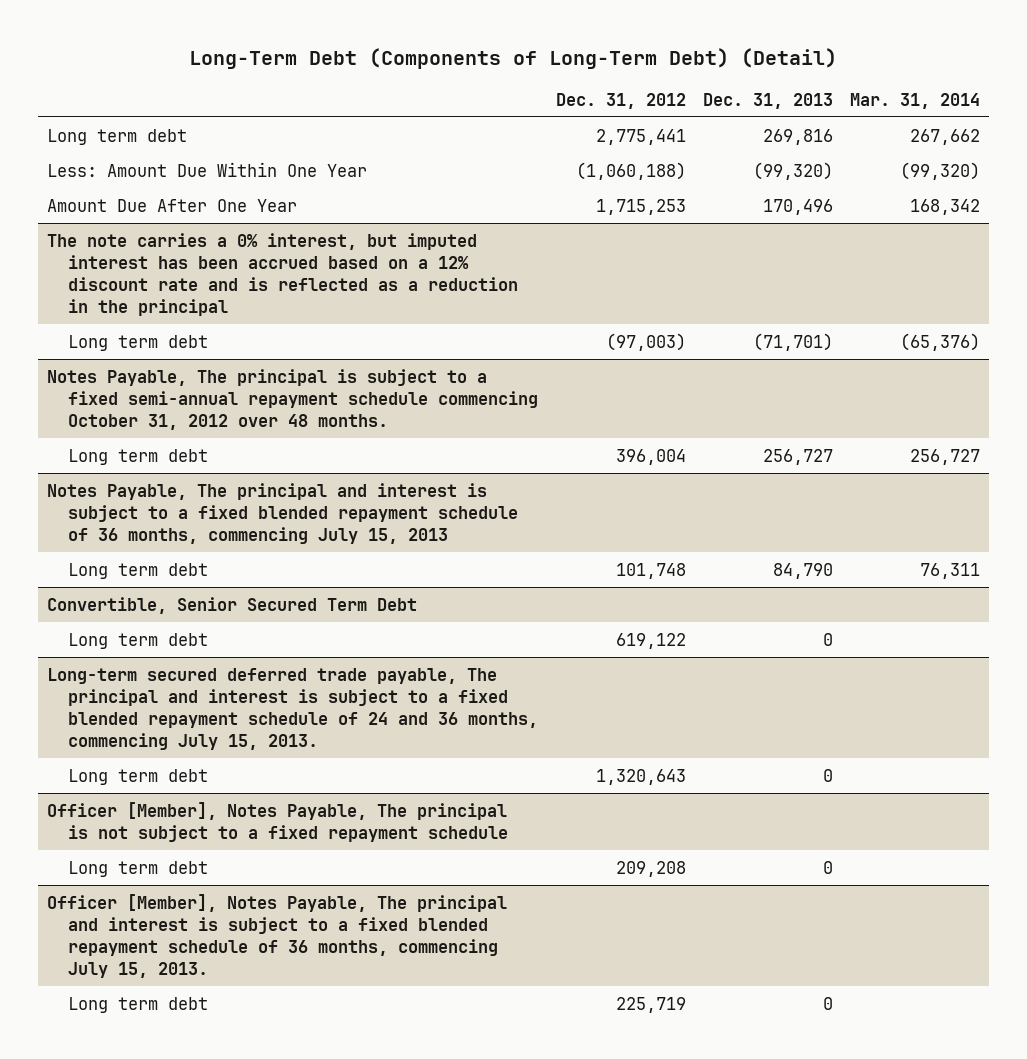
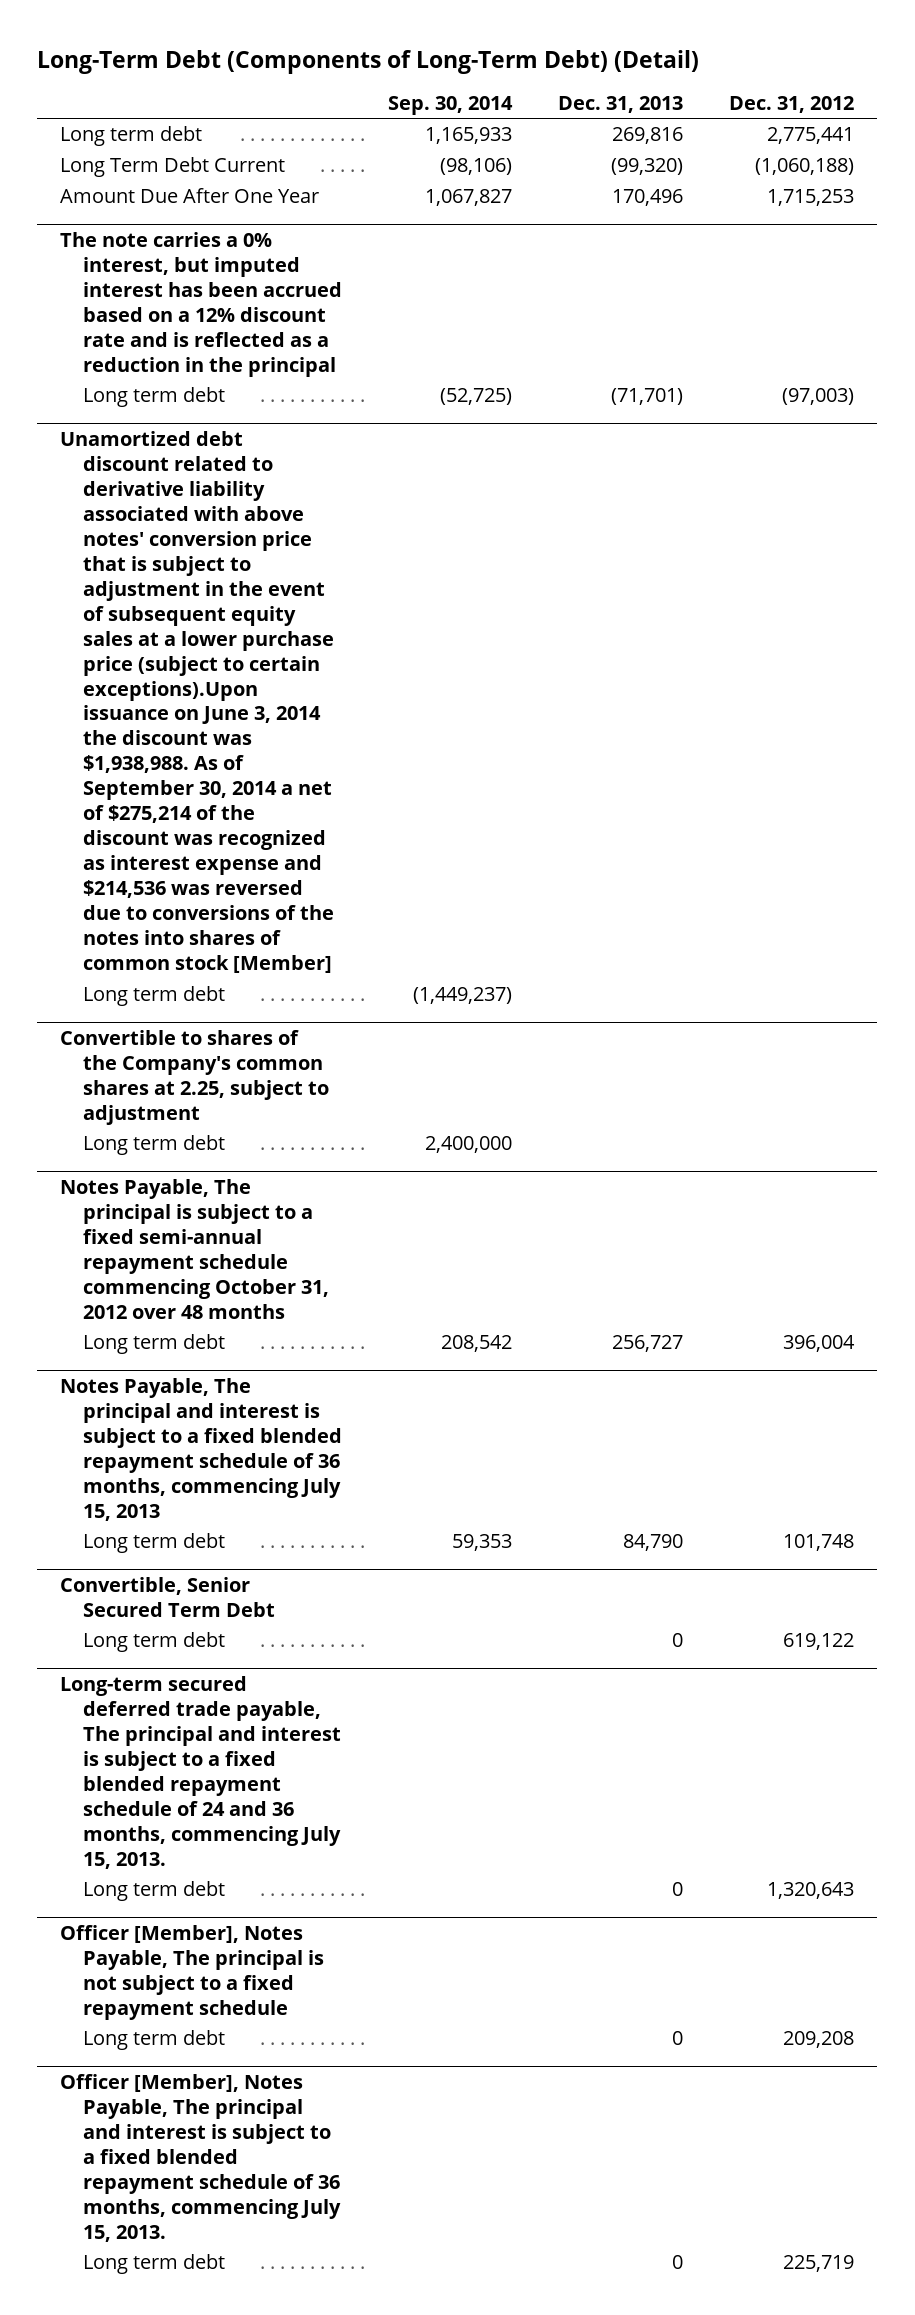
- | Dec. 31, 2012 | Dec. 31, 2013 | Mar. 31, 2014
+ | Sep. 30, 2014 | Dec. 31, 2013 | Dec. 31, 2012
- Less: Amount Due Within One Year | (1,060,188) | (99,320) | (99,320)
+ Long Term Debt Current | (98,106) | (99,320) | (1,060,188)
- Notes Payable, The principal is subject to a fixed semi-annual repayment schedule commencing October 31, 2012 over 48 months.
+ Unamortized debt discount related to derivative liability associated with above notes' conversion price that is subject to adjustment in the event of subsequent equity sales at a lower purchase price (subject to certain exceptions).Upon issuance on June 3, 2014 the discount was $1,938,988. As of September 30, 2014 a net of $275,214 of the discount was recognized as interest expense and $214,536 was reversed due to conversions of the notes into shares of common stock [Member]
+ Long term debt | (1,449,237) | |
+ Convertible to shares of the Company's common shares at 2.25, subject to adjustment
+ Long term debt | 2,400,000 | |
+ Notes Payable, The principal is subject to a fixed semi-annual repayment schedule commencing October 31, 2012 over 48 months

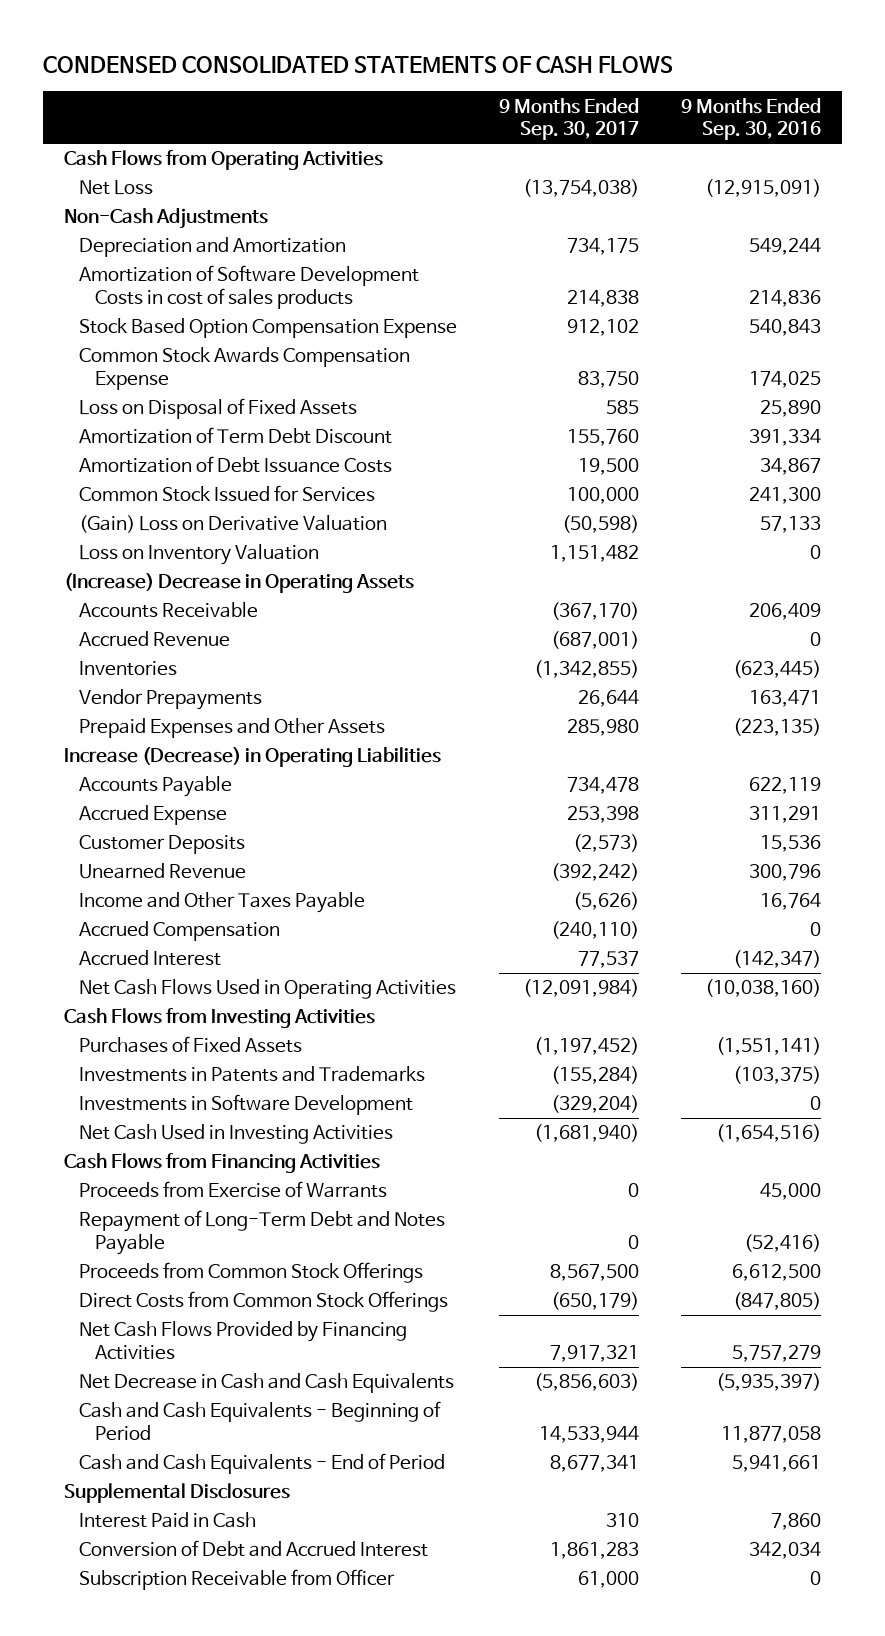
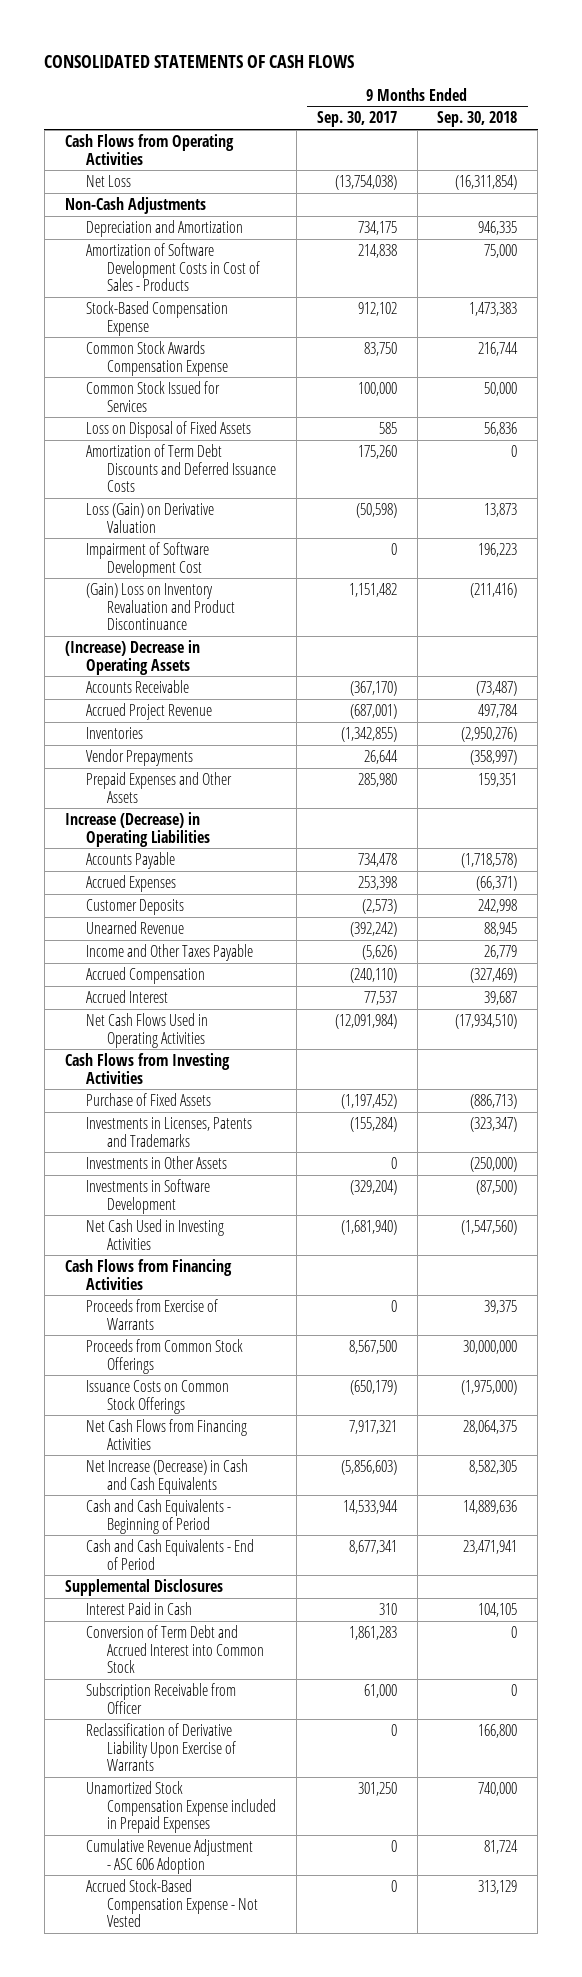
- CONDENSED CONSOLIDATED STATEMENTS OF CASH FLOWS
+ CONSOLIDATED STATEMENTS OF CASH FLOWS
- | 9 Months Ended Sep. 30, 2017 | 9 Months Ended Sep. 30, 2016
+ | 9 Months Ended Sep. 30, 2017 | 9 Months Ended Sep. 30, 2018
- Amortization of Software Development Costs in cost of sales products | 214,838 | 214,836
- Stock Based Option Compensation Expense | 912,102 | 540,843
+ Amortization of Software Development Costs in Cost of Sales - Products | 214,838 | 75,000
+ Stock-Based Compensation Expense | 912,102 | 1,473,383
- Amortization of Term Debt Discount | 155,760 | 391,334
- Amortization of Debt Issuance Costs | 19,500 | 34,867
- (Gain) Loss on Derivative Valuation | (50,598) | 57,133
- Loss on Inventory Valuation | 1,151,482 | 0
moved down: Loss on Disposal of Fixed Assets | 585 | 56,836
+ Amortization of Term Debt Discounts and Deferred Issuance Costs | 175,260 | 0
+ Loss (Gain) on Derivative Valuation | (50,598) | 13,873
+ Impairment of Software Development Cost | 0 | 196,223
+ (Gain) Loss on Inventory Revaluation and Product Discontinuance | 1,151,482 | (211,416)
- Accrued Revenue | (687,001) | 0
+ Accrued Project Revenue | (687,001) | 497,784
- Accrued Expense | 253,398 | 311,291
+ Accrued Expenses | 253,398 | (66,371)
- Purchases of Fixed Assets | (1,197,452) | (1,551,141)
- Investments in Patents and Trademarks | (155,284) | (103,375)
+ Purchase of Fixed Assets | (1,197,452) | (886,713)
+ Investments in Licenses, Patents and Trademarks | (155,284) | (323,347)
+ Investments in Other Assets | 0 | (250,000)
- Repayment of Long-Term Debt and Notes Payable | 0 | (52,416)
- Direct Costs from Common Stock Offerings | (650,179) | (847,805)
- Net Cash Flows Provided by Financing Activities | 7,917,321 | 5,757,279
- Net Decrease in Cash and Cash Equivalents | (5,856,603) | (5,935,397)
+ Issuance Costs on Common Stock Offerings | (650,179) | (1,975,000)
+ Net Cash Flows from Financing Activities | 7,917,321 | 28,064,375
+ Net Increase (Decrease) in Cash and Cash Equivalents | (5,856,603) | 8,582,305
- Conversion of Debt and Accrued Interest | 1,861,283 | 342,034
+ Conversion of Term Debt and Accrued Interest into Common Stock | 1,861,283 | 0
+ Reclassification of Derivative Liability Upon Exercise of Warrants | 0 | 166,800
+ Unamortized Stock Compensation Expense included in Prepaid Expenses | 301,250 | 740,000
+ Cumulative Revenue Adjustment - ASC 606 Adoption | 0 | 81,724
+ Accrued Stock-Based Compensation Expense - Not Vested | 0 | 313,129

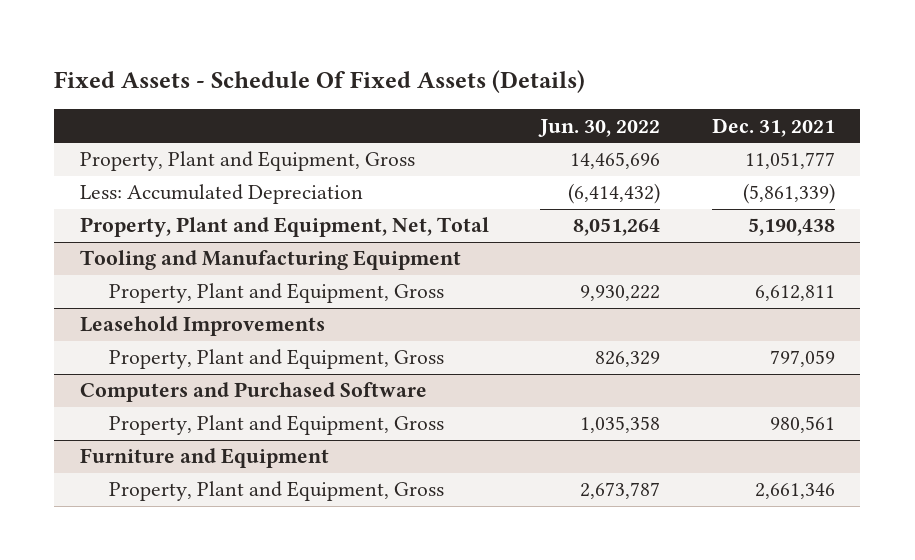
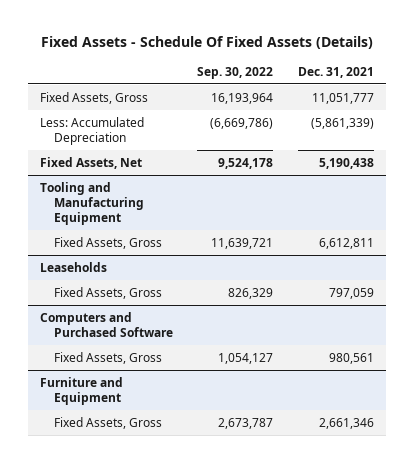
- | Jun. 30, 2022 | Dec. 31, 2021
+ | Sep. 30, 2022 | Dec. 31, 2021
- Property, Plant and Equipment, Gross | 14,465,696 | 11,051,777
+ Fixed Assets, Gross | 16,193,964 | 11,051,777
- Property, Plant and Equipment, Net, Total | 8,051,264 | 5,190,438
+ Fixed Assets, Net | 9,524,178 | 5,190,438
@ Tooling and Manufacturing Equipment
- Property, Plant and Equipment, Gross | 9,930,222 | 6,612,811
- Leasehold Improvements
- Property, Plant and Equipment, Gross | 826,329 | 797,059
@ Tooling and Manufacturing Equipment
+ Fixed Assets, Gross | 11,639,721 | 6,612,811
+ Leaseholds
+ Fixed Assets, Gross | 826,329 | 797,059
@ Computers and Purchased Software
- Property, Plant and Equipment, Gross | 1,035,358 | 980,561
+ Fixed Assets, Gross | 1,054,127 | 980,561
@ Furniture and Equipment
- Property, Plant and Equipment, Gross | 2,673,787 | 2,661,346
+ Fixed Assets, Gross | 2,673,787 | 2,661,346

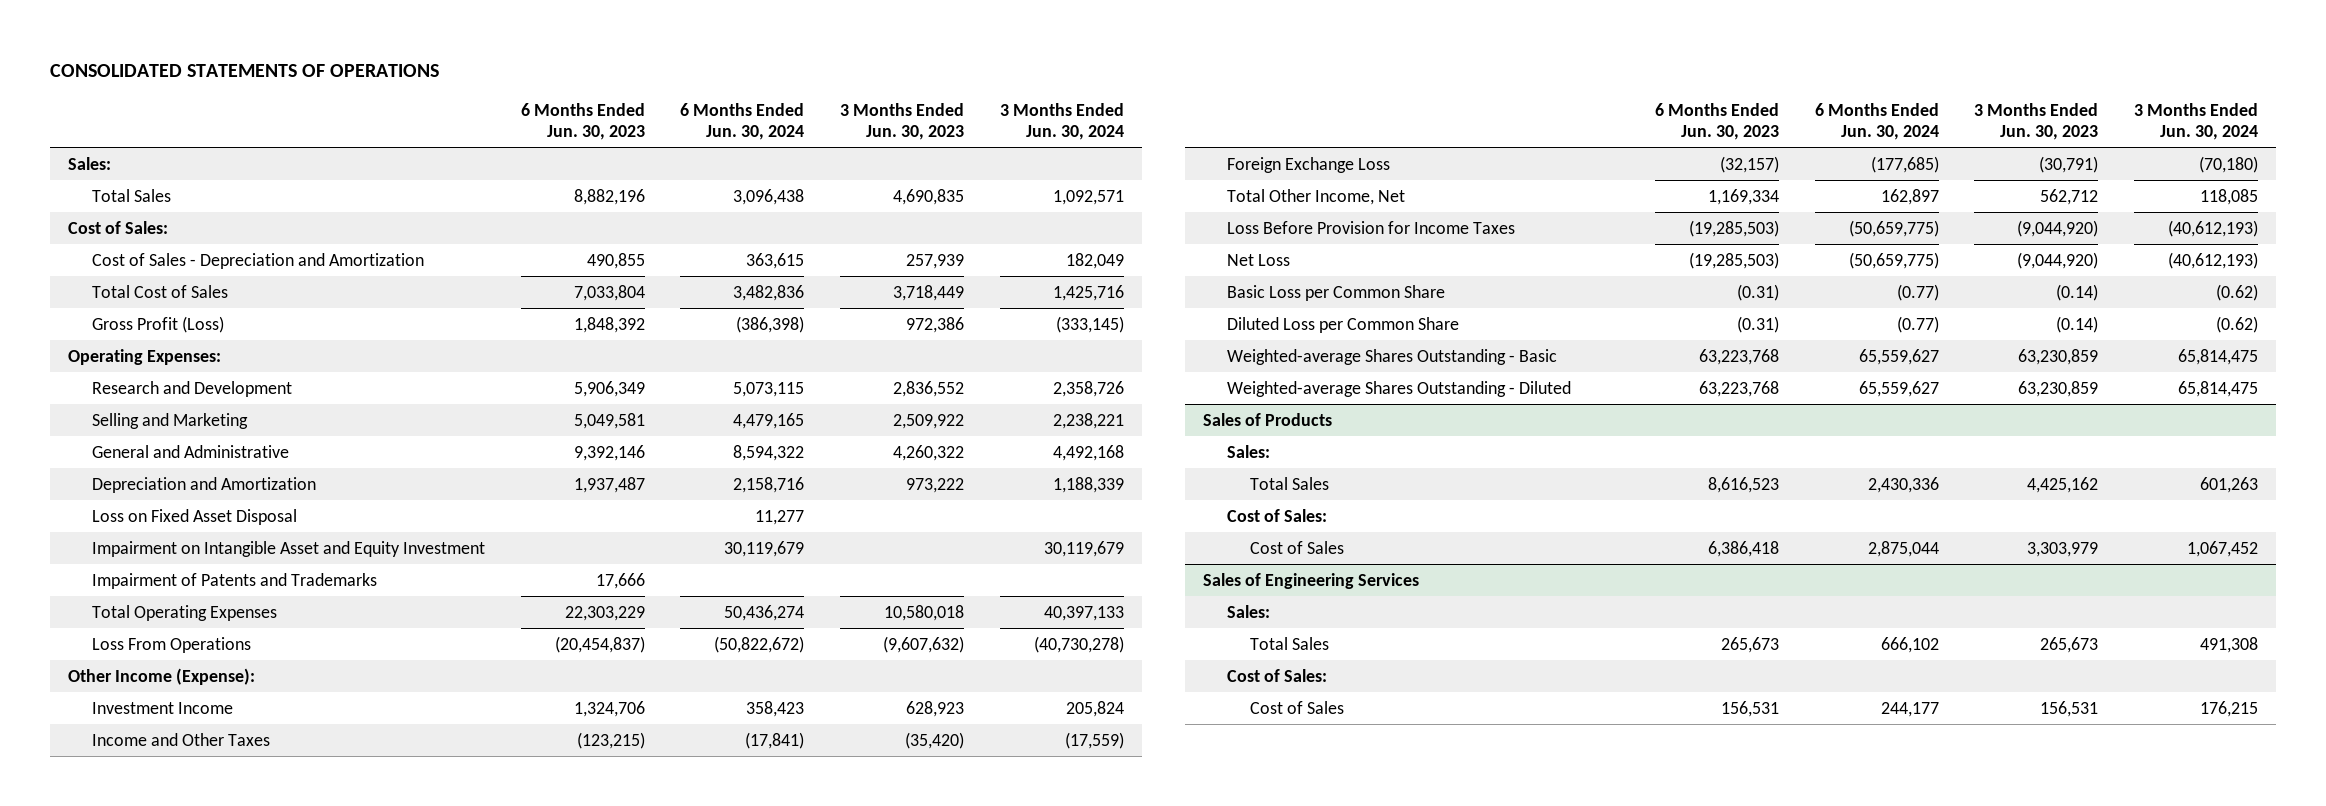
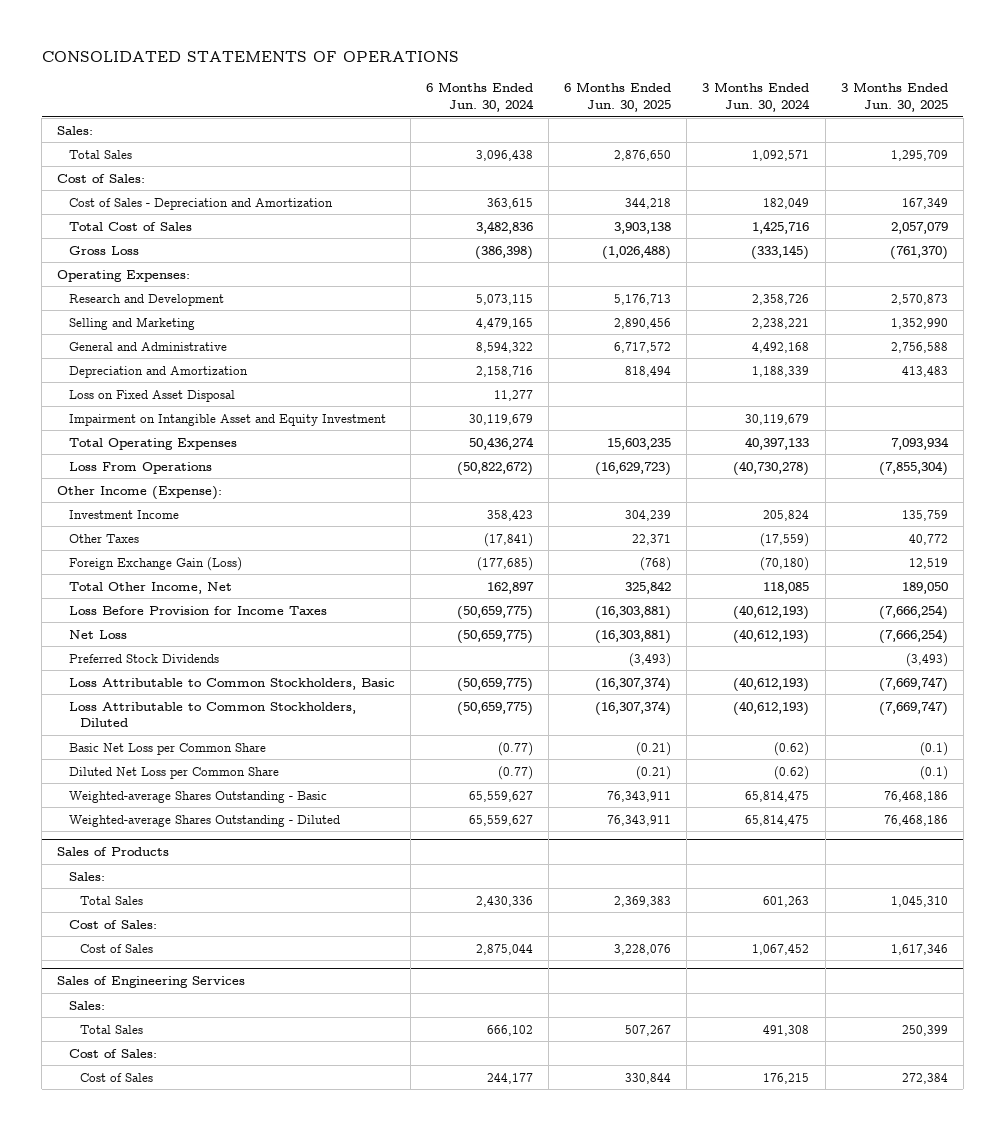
- | 6 Months Ended Jun. 30, 2023 | 6 Months Ended Jun. 30, 2024 | 3 Months Ended Jun. 30, 2023 | 3 Months Ended Jun. 30, 2024
+ | 6 Months Ended Jun. 30, 2024 | 6 Months Ended Jun. 30, 2025 | 3 Months Ended Jun. 30, 2024 | 3 Months Ended Jun. 30, 2025
- Gross Profit (Loss) | 1,848,392 | (386,398) | 972,386 | (333,145)
+ Gross Loss | (386,398) | (1,026,488) | (333,145) | (761,370)
- Impairment of Patents and Trademarks | 17,666 | | |
- Income and Other Taxes | (123,215) | (17,841) | (35,420) | (17,559)
- Foreign Exchange Loss | (32,157) | (177,685) | (30,791) | (70,180)
+ Other Taxes | (17,841) | 22,371 | (17,559) | 40,772
+ Foreign Exchange Gain (Loss) | (177,685) | (768) | (70,180) | 12,519
- Basic Loss per Common Share | (0.31) | (0.77) | (0.14) | (0.62)
- Diluted Loss per Common Share | (0.31) | (0.77) | (0.14) | (0.62)
+ Preferred Stock Dividends | | (3,493) | | (3,493)
+ Loss Attributable to Common Stockholders, Basic | (50,659,775) | (16,307,374) | (40,612,193) | (7,669,747)
+ Loss Attributable to Common Stockholders, Diluted | (50,659,775) | (16,307,374) | (40,612,193) | (7,669,747)
+ Basic Net Loss per Common Share | (0.77) | (0.21) | (0.62) | (0.1)
+ Diluted Net Loss per Common Share | (0.77) | (0.21) | (0.62) | (0.1)

